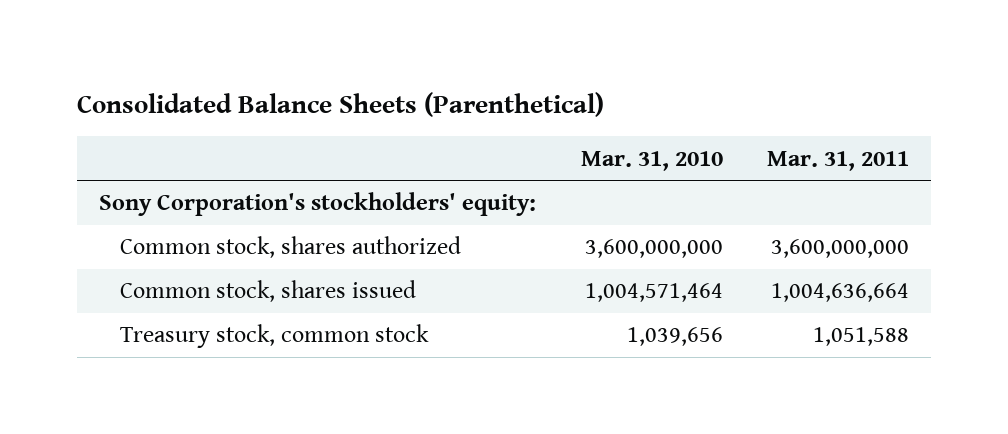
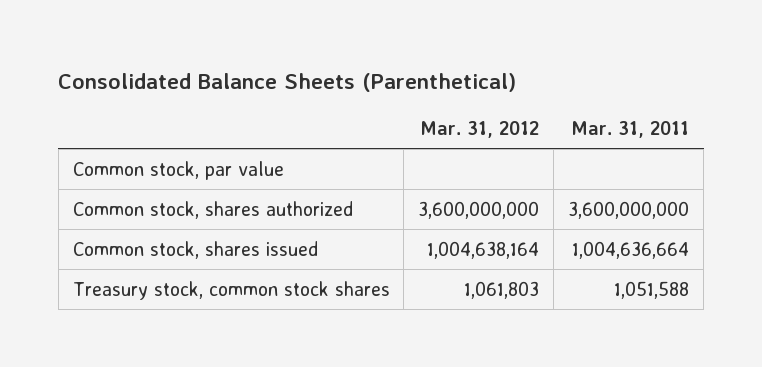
- | Mar. 31, 2010 | Mar. 31, 2011
+ | Mar. 31, 2012 | Mar. 31, 2011
- Sony Corporation's stockholders' equity:
+ Common stock, par value
- Treasury stock, common stock | 1,039,656 | 1,051,588
+ Treasury stock, common stock shares | 1,061,803 | 1,051,588

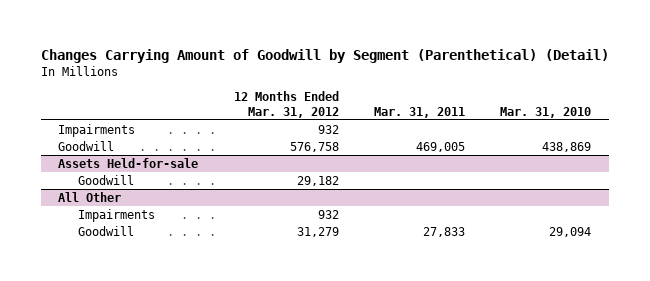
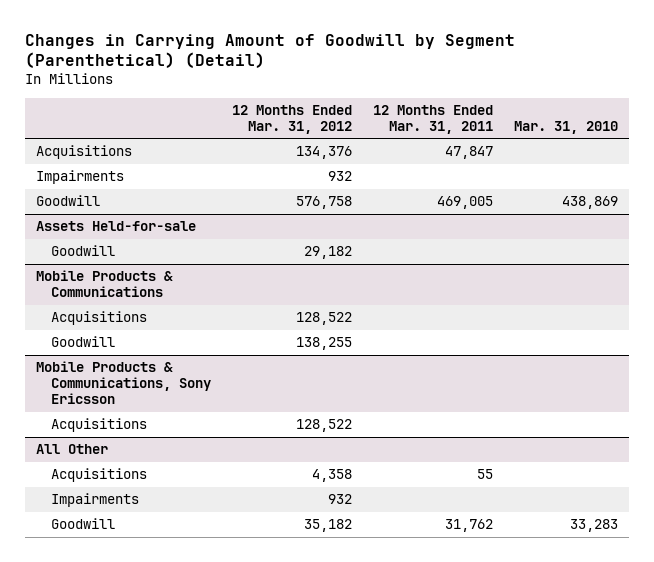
- Changes Carrying Amount of Goodwill by Segment (Parenthetical) (Detail)
+ Changes in Carrying Amount of Goodwill by Segment (Parenthetical) (Detail)
- | 12 Months Ended Mar. 31, 2012 | Mar. 31, 2011 | Mar. 31, 2010
+ | 12 Months Ended Mar. 31, 2012 | 12 Months Ended Mar. 31, 2011 | Mar. 31, 2010
+ Acquisitions | 134,376 | 47,847 |
+ Mobile Products & Communications
+ Acquisitions | 128,522 | |
+ Goodwill | 138,255 | |
+ Mobile Products & Communications, Sony Ericsson
+ Acquisitions | 128,522 | |
@ All Other
+ Acquisitions | 4,358 | 55 |
- Goodwill | 31,279 | 27,833 | 29,094
+ Goodwill | 35,182 | 31,762 | 33,283

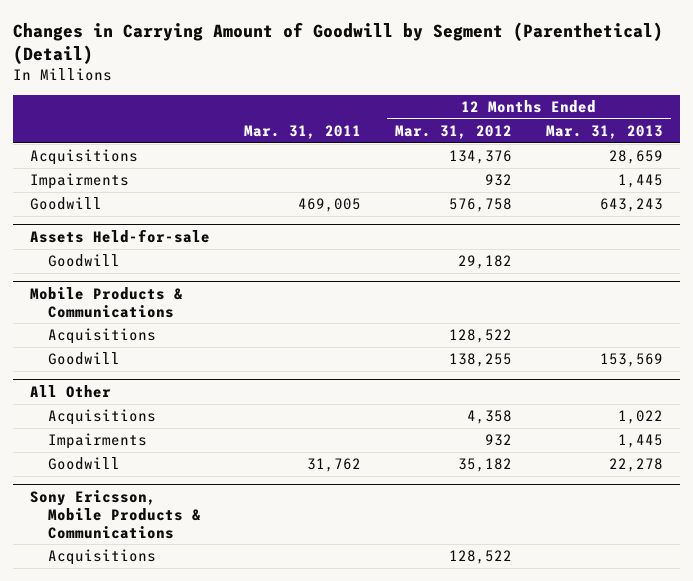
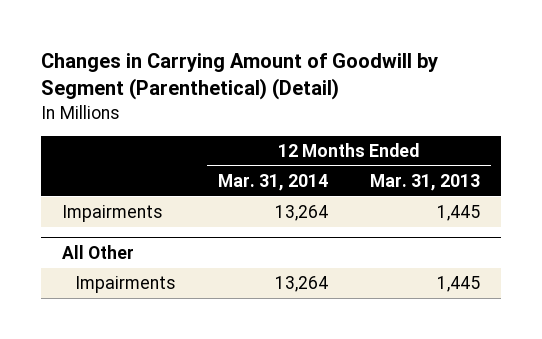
- | Mar. 31, 2011 | 12 Months Ended Mar. 31, 2012 | 12 Months Ended Mar. 31, 2013
+ | 12 Months Ended Mar. 31, 2014 | 12 Months Ended Mar. 31, 2013
- Acquisitions | | 134,376 | 28,659
- Goodwill | 469,005 | 576,758 | 643,243
- Assets Held-for-sale
- Goodwill | | 29,182 |
- Mobile Products & Communications
- Acquisitions | | 128,522 |
- Goodwill | | 138,255 | 153,569
@ All Other
- Acquisitions | | 4,358 | 1,022
- Goodwill | 31,762 | 35,182 | 22,278
- Sony Ericsson, Mobile Products & Communications
- Acquisitions | | 128,522 |

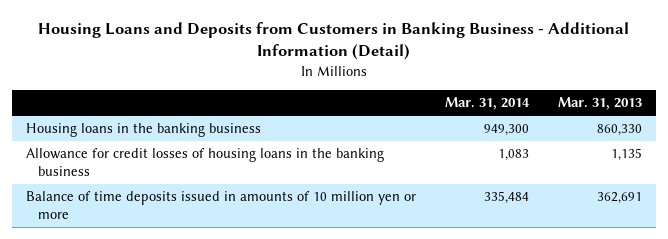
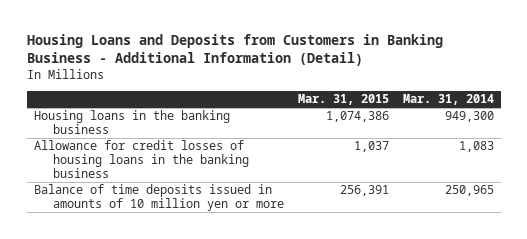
- | Mar. 31, 2014 | Mar. 31, 2013
+ | Mar. 31, 2015 | Mar. 31, 2014
- Balance of time deposits issued in amounts of 10 million yen or more | 335,484 | 362,691
+ Balance of time deposits issued in amounts of 10 million yen or more | 256,391 | 250,965

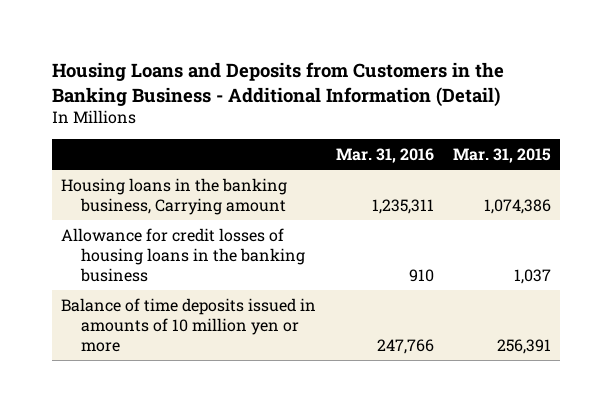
- Housing Loans and Deposits from Customers in Banking Business - Additional Information (Detail)
+ Housing Loans and Deposits from Customers in the Banking Business - Additional Information (Detail)
- | Mar. 31, 2015 | Mar. 31, 2014
+ | Mar. 31, 2016 | Mar. 31, 2015
- Housing loans in the banking business | 1,074,386 | 949,300
+ Housing loans in the banking business, Carrying amount | 1,235,311 | 1,074,386

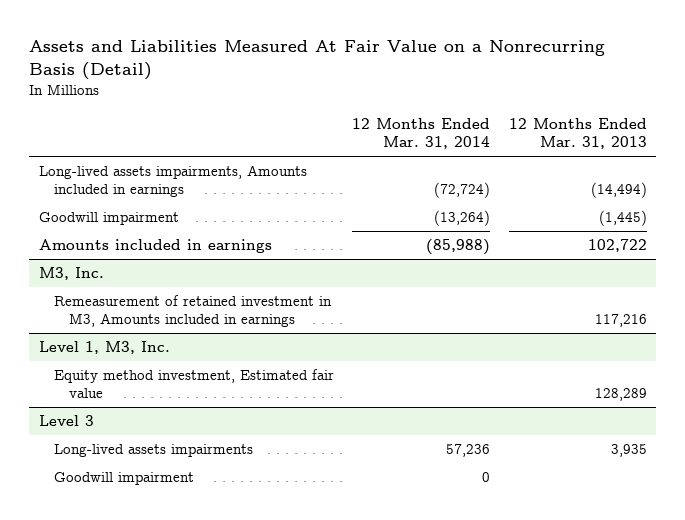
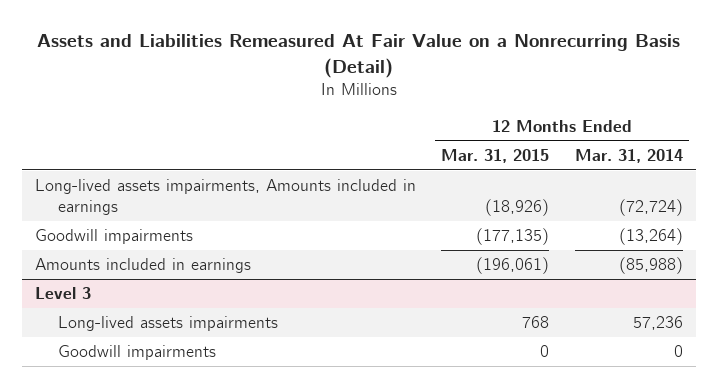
- Assets and Liabilities Measured At Fair Value on a Nonrecurring Basis (Detail)
+ Assets and Liabilities Remeasured At Fair Value on a Nonrecurring Basis (Detail)
- | 12 Months Ended Mar. 31, 2014 | 12 Months Ended Mar. 31, 2013
+ | 12 Months Ended Mar. 31, 2015 | 12 Months Ended Mar. 31, 2014
- Goodwill impairment | (13,264) | (1,445)
+ Goodwill impairments | (177,135) | (13,264)
- M3, Inc.
- Remeasurement of retained investment in M3, Amounts included in earnings | | 117,216
- Level 1, M3, Inc.
- Equity method investment, Estimated fair value | | 128,289
@ Level 3
- Goodwill impairment | 0 |
+ Goodwill impairments | 0 | 0

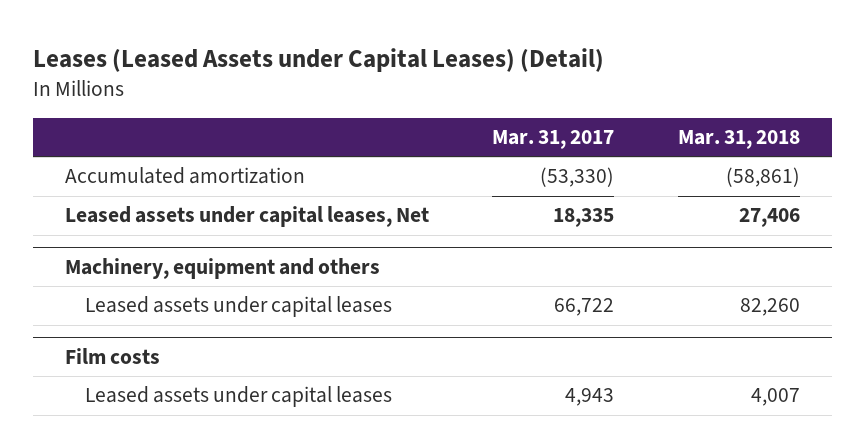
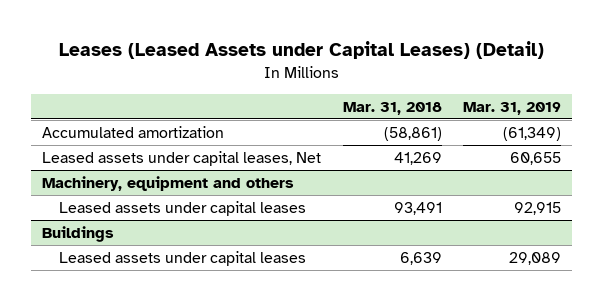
- | Mar. 31, 2017 | Mar. 31, 2018
+ | Mar. 31, 2018 | Mar. 31, 2019
- Leased assets under capital leases, Net | 18,335 | 27,406
+ Leased assets under capital leases, Net | 41,269 | 60,655
@ Machinery, equipment and others
- Leased assets under capital leases | 66,722 | 82,260
- Film costs
- Leased assets under capital leases | 4,943 | 4,007
@ Machinery, equipment and others
+ Leased assets under capital leases | 93,491 | 92,915
+ Buildings
+ Leased assets under capital leases | 6,639 | 29,089

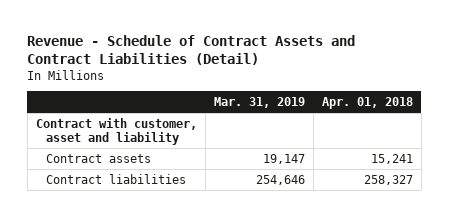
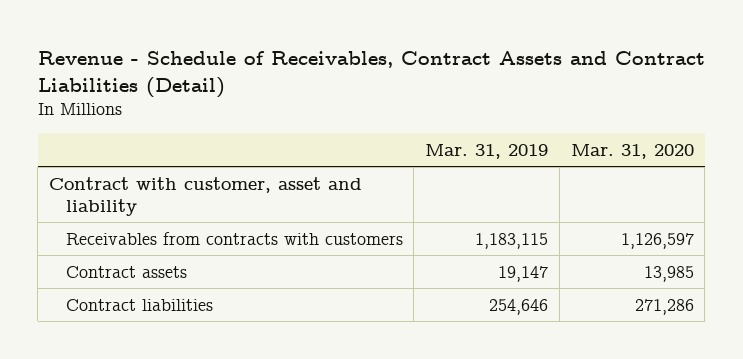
- Revenue - Schedule of Contract Assets and Contract Liabilities (Detail)
+ Revenue - Schedule of Receivables, Contract Assets and Contract Liabilities (Detail)
- | Mar. 31, 2019 | Apr. 01, 2018
+ | Mar. 31, 2019 | Mar. 31, 2020
+ Receivables from contracts with customers | 1,183,115 | 1,126,597

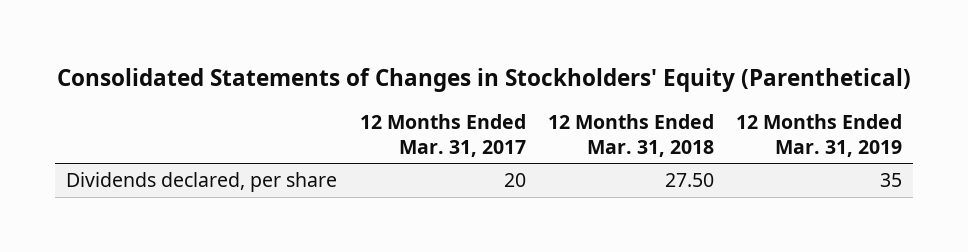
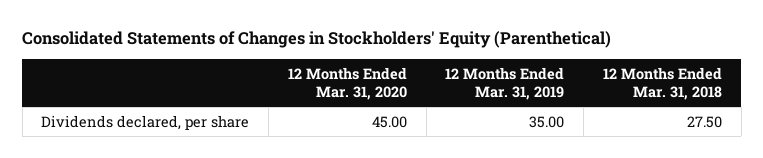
- | 12 Months Ended Mar. 31, 2017 | 12 Months Ended Mar. 31, 2018 | 12 Months Ended Mar. 31, 2019
+ | 12 Months Ended Mar. 31, 2020 | 12 Months Ended Mar. 31, 2019 | 12 Months Ended Mar. 31, 2018
- Dividends declared, per share | 20 | 27.50 | 35
+ Dividends declared, per share | 45.00 | 35.00 | 27.50

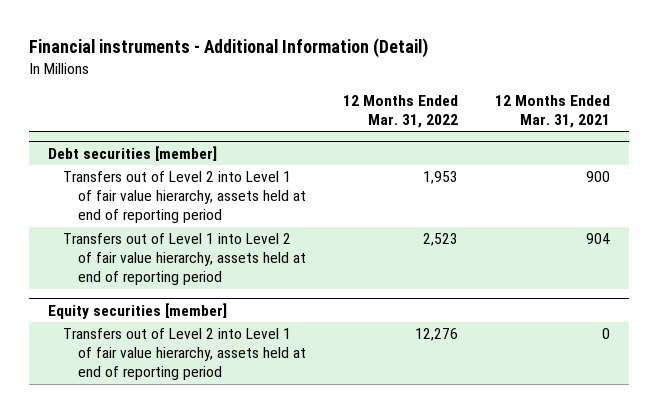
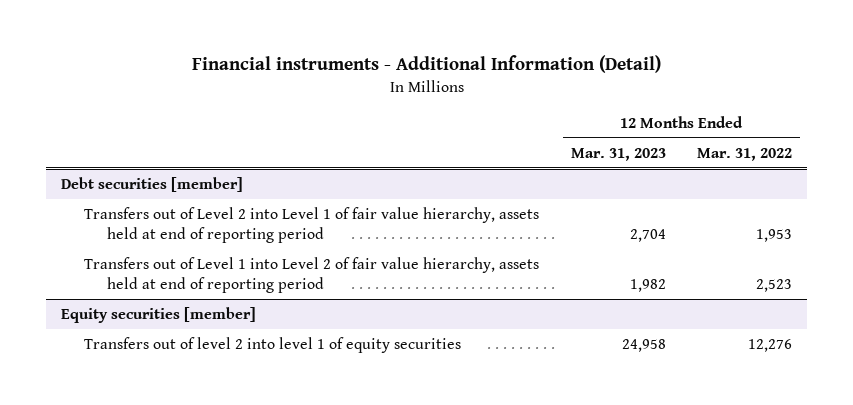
- | 12 Months Ended Mar. 31, 2022 | 12 Months Ended Mar. 31, 2021
+ | 12 Months Ended Mar. 31, 2023 | 12 Months Ended Mar. 31, 2022
@ Equity securities [member]
- Transfers out of Level 2 into Level 1 of fair value hierarchy, assets held at end of reporting period | 12,276 | 0
+ Transfers out of level 2 into level 1 of equity securities | 24,958 | 12,276

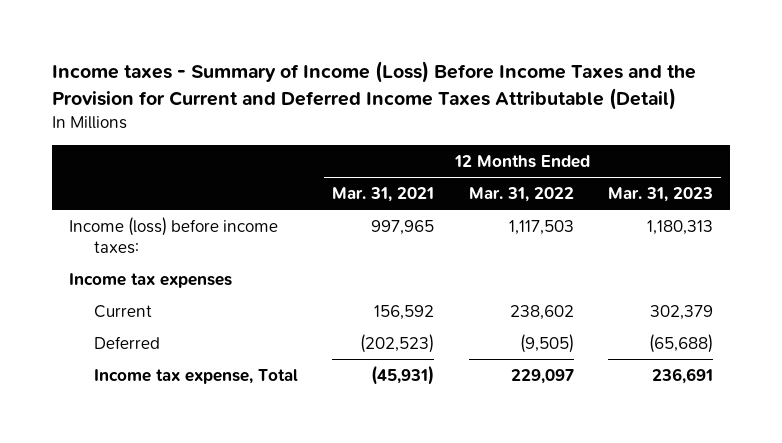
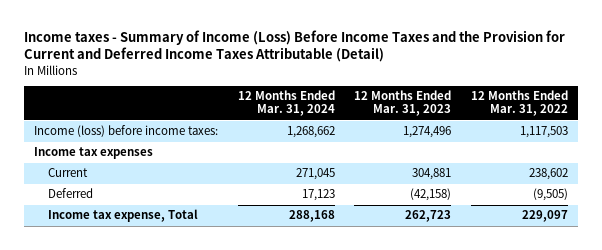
- | 12 Months Ended Mar. 31, 2021 | 12 Months Ended Mar. 31, 2022 | 12 Months Ended Mar. 31, 2023
+ | 12 Months Ended Mar. 31, 2024 | 12 Months Ended Mar. 31, 2023 | 12 Months Ended Mar. 31, 2022
- Income (loss) before income taxes: | 997,965 | 1,117,503 | 1,180,313
+ Income (loss) before income taxes: | 1,268,662 | 1,274,496 | 1,117,503
- Current | 156,592 | 238,602 | 302,379
- Deferred | (202,523) | (9,505) | (65,688)
- Income tax expense, Total | (45,931) | 229,097 | 236,691
+ Current | 271,045 | 304,881 | 238,602
+ Deferred | 17,123 | (42,158) | (9,505)
+ Income tax expense, Total | 288,168 | 262,723 | 229,097

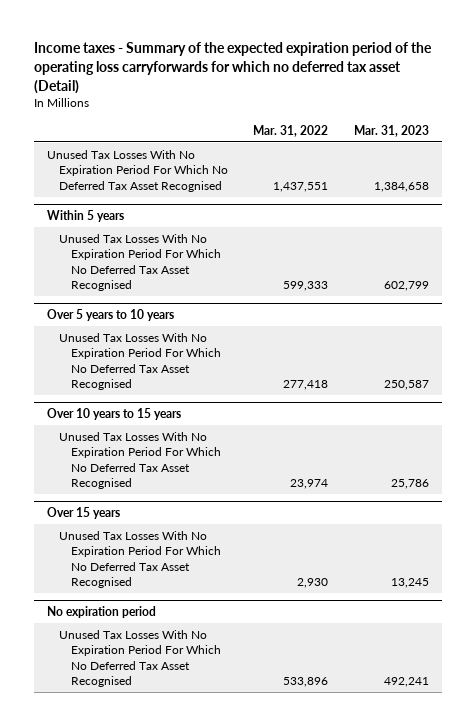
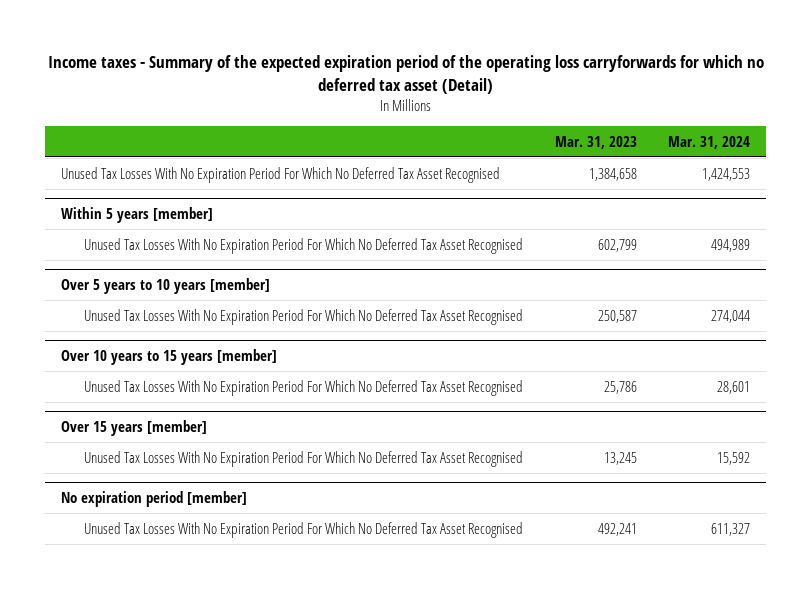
- | Mar. 31, 2022 | Mar. 31, 2023
+ | Mar. 31, 2023 | Mar. 31, 2024
- Within 5 years
+ Within 5 years [member]
- Over 5 years to 10 years
+ Over 5 years to 10 years [member]
- Over 10 years to 15 years
+ Over 10 years to 15 years [member]
- Over 15 years
+ Over 15 years [member]
- No expiration period
+ No expiration period [member]

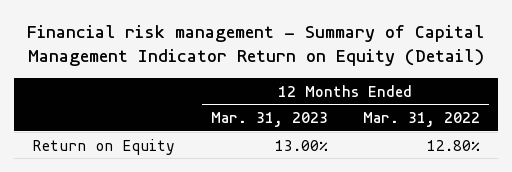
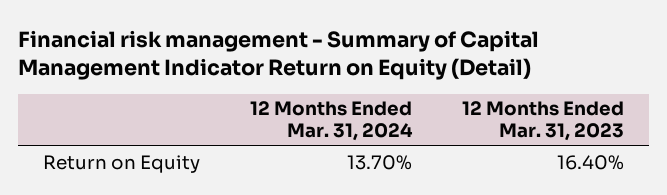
- | 12 Months Ended Mar. 31, 2023 | 12 Months Ended Mar. 31, 2022
+ | 12 Months Ended Mar. 31, 2024 | 12 Months Ended Mar. 31, 2023
- Return on Equity | 13.00% | 12.80%
+ Return on Equity | 13.70% | 16.40%

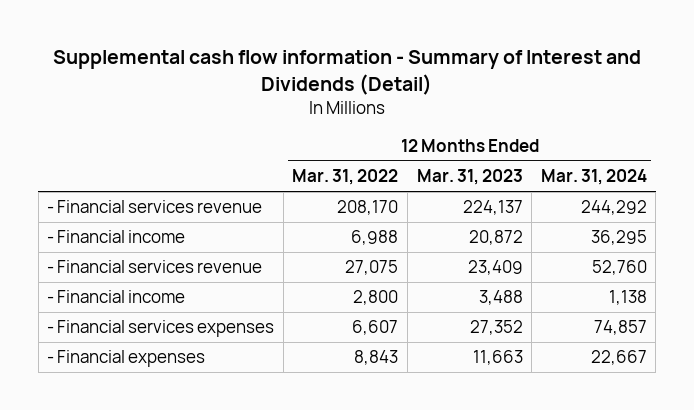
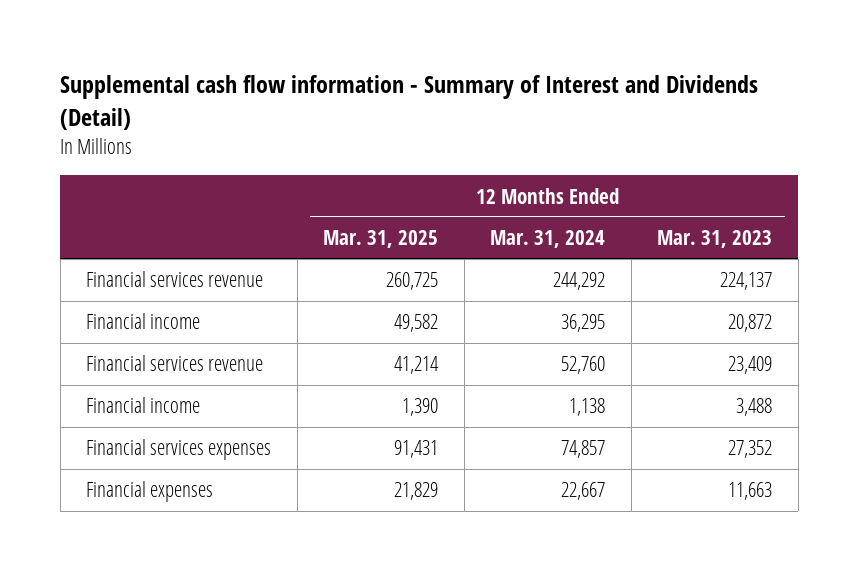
- | 12 Months Ended Mar. 31, 2022 | 12 Months Ended Mar. 31, 2023 | 12 Months Ended Mar. 31, 2024
+ | 12 Months Ended Mar. 31, 2025 | 12 Months Ended Mar. 31, 2024 | 12 Months Ended Mar. 31, 2023
- - Financial services revenue | 208,170 | 224,137 | 244,292
- - Financial income | 6,988 | 20,872 | 36,295
- - Financial services revenue | 27,075 | 23,409 | 52,760
- - Financial income | 2,800 | 3,488 | 1,138
- - Financial services expenses | 6,607 | 27,352 | 74,857
- - Financial expenses | 8,843 | 11,663 | 22,667
+ Financial services revenue | 260,725 | 244,292 | 224,137
+ Financial income | 49,582 | 36,295 | 20,872
+ Financial services revenue | 41,214 | 52,760 | 23,409
+ Financial income | 1,390 | 1,138 | 3,488
+ Financial services expenses | 91,431 | 74,857 | 27,352
+ Financial expenses | 21,829 | 22,667 | 11,663

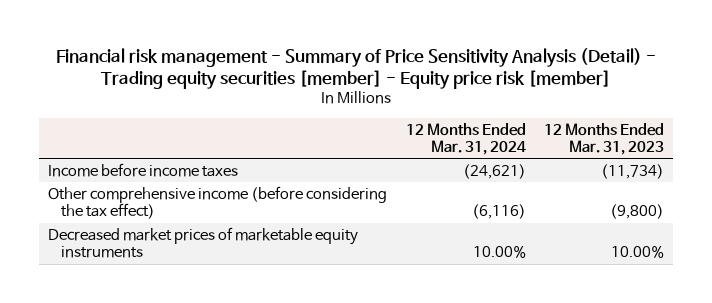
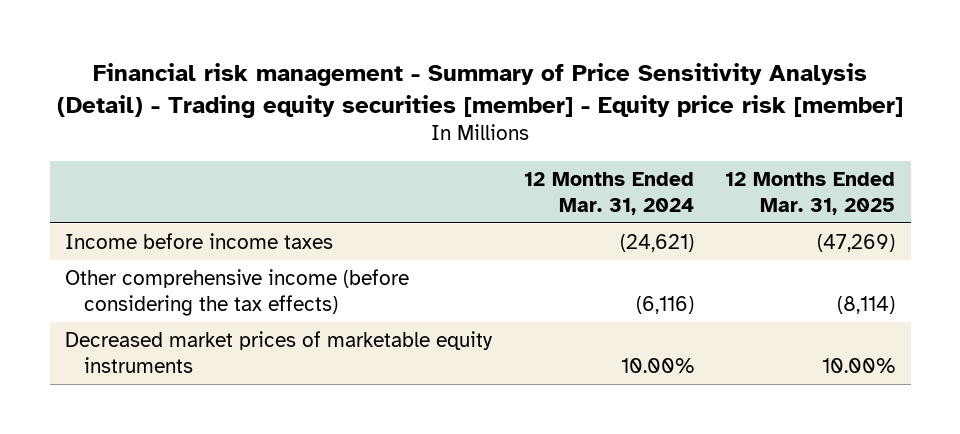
- | 12 Months Ended Mar. 31, 2024 | 12 Months Ended Mar. 31, 2023
+ | 12 Months Ended Mar. 31, 2024 | 12 Months Ended Mar. 31, 2025
- Other comprehensive income (before considering the tax effect) | (6,116) | (9,800)
+ Other comprehensive income (before considering the tax effects) | (6,116) | (8,114)

